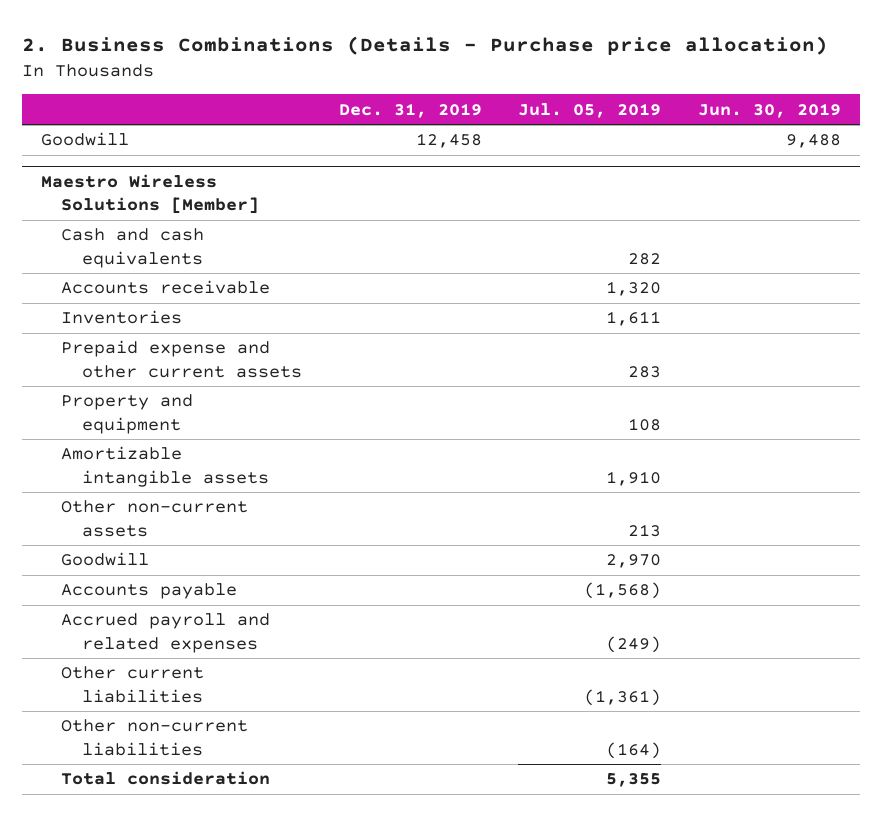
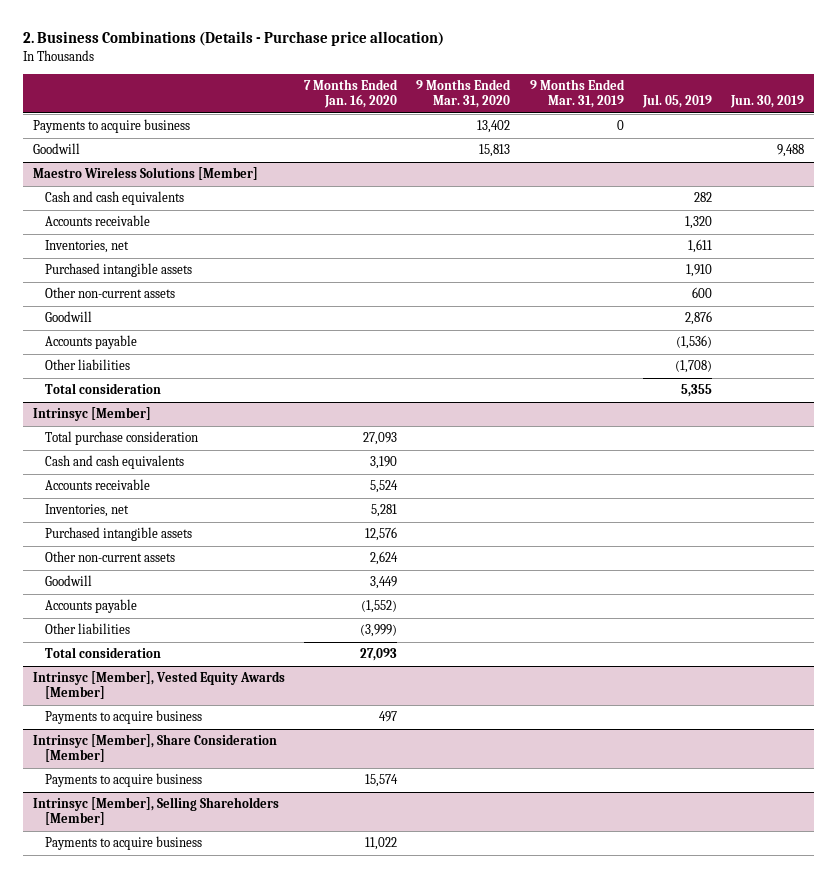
- | Dec. 31, 2019 | Jul. 05, 2019 | Jun. 30, 2019
+ | 7 Months Ended Jan. 16, 2020 | 9 Months Ended Mar. 31, 2020 | 9 Months Ended Mar. 31, 2019 | Jul. 05, 2019 | Jun. 30, 2019
+ Payments to acquire business | | 13,402 | 0 | |
@ Maestro Wireless Solutions [Member]
- Inventories | | 1,611 |
- Prepaid expense and other current assets | | 283 |
- Property and equipment | | 108 |
- Amortizable intangible assets | | 1,910 |
- Other non-current assets | | 213 |
- Goodwill | | 2,970 |
- Accounts payable | | (1,568) |
- Accrued payroll and related expenses | | (249) |
- Other current liabilities | | (1,361) |
- Other non-current liabilities | | (164) |
+ Inventories, net | | | | 1,611 |
+ Purchased intangible assets | | | | 1,910 |
+ Other non-current assets | | | | 600 |
+ Goodwill | | | | 2,876 |
+ Accounts payable | | | | (1,536) |
+ Other liabilities | | | | (1,708) |
+ Intrinsyc [Member]
+ Total purchase consideration | 27,093 | | | |
+ Cash and cash equivalents | 3,190 | | | |
+ Accounts receivable | 5,524 | | | |
+ Inventories, net | 5,281 | | | |
+ Purchased intangible assets | 12,576 | | | |
+ Other non-current assets | 2,624 | | | |
+ Goodwill | 3,449 | | | |
+ Accounts payable | (1,552) | | | |
+ Other liabilities | (3,999) | | | |
+ Total consideration | 27,093 | | | |
+ Intrinsyc [Member], Vested Equity Awards [Member]
+ Payments to acquire business | 497 | | | |
+ Intrinsyc [Member], Share Consideration [Member]
+ Payments to acquire business | 15,574 | | | |
+ Intrinsyc [Member], Selling Shareholders [Member]
+ Payments to acquire business | 11,022 | | | |

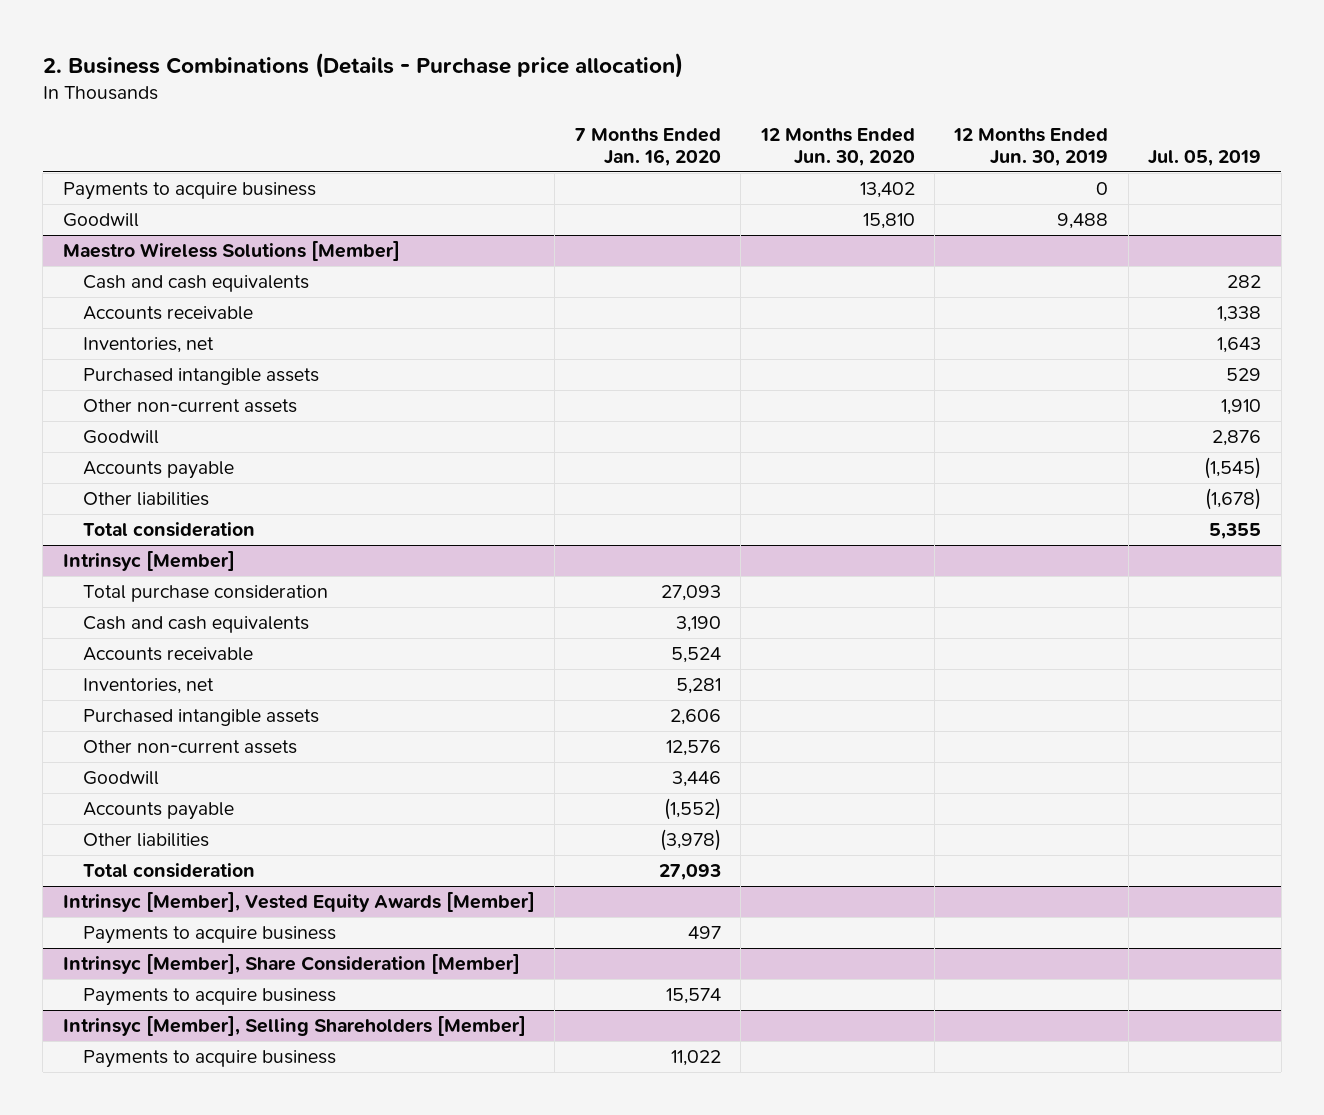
- | 7 Months Ended Jan. 16, 2020 | 9 Months Ended Mar. 31, 2020 | 9 Months Ended Mar. 31, 2019 | Jul. 05, 2019 | Jun. 30, 2019
+ | 7 Months Ended Jan. 16, 2020 | 12 Months Ended Jun. 30, 2020 | 12 Months Ended Jun. 30, 2019 | Jul. 05, 2019
@ Maestro Wireless Solutions [Member]
- Accounts receivable | | | | 1,320 |
- Inventories, net | | | | 1,611 |
- Purchased intangible assets | | | | 1,910 |
- Other non-current assets | | | | 600 |
+ Accounts receivable | | | | 1,338
+ Inventories, net | | | | 1,643
+ Purchased intangible assets | | | | 529
+ Other non-current assets | | | | 1,910
- Accounts payable | | | | (1,536) |
- Other liabilities | | | | (1,708) |
+ Accounts payable | | | | (1,545)
+ Other liabilities | | | | (1,678)
@ Intrinsyc [Member]
- Purchased intangible assets | 12,576 | | | |
- Other non-current assets | 2,624 | | | |
- Goodwill | 3,449 | | | |
+ Purchased intangible assets | 2,606 | | |
+ Other non-current assets | 12,576 | | |
+ Goodwill | 3,446 | | |
- Other liabilities | (3,999) | | | |
+ Other liabilities | (3,978) | | |

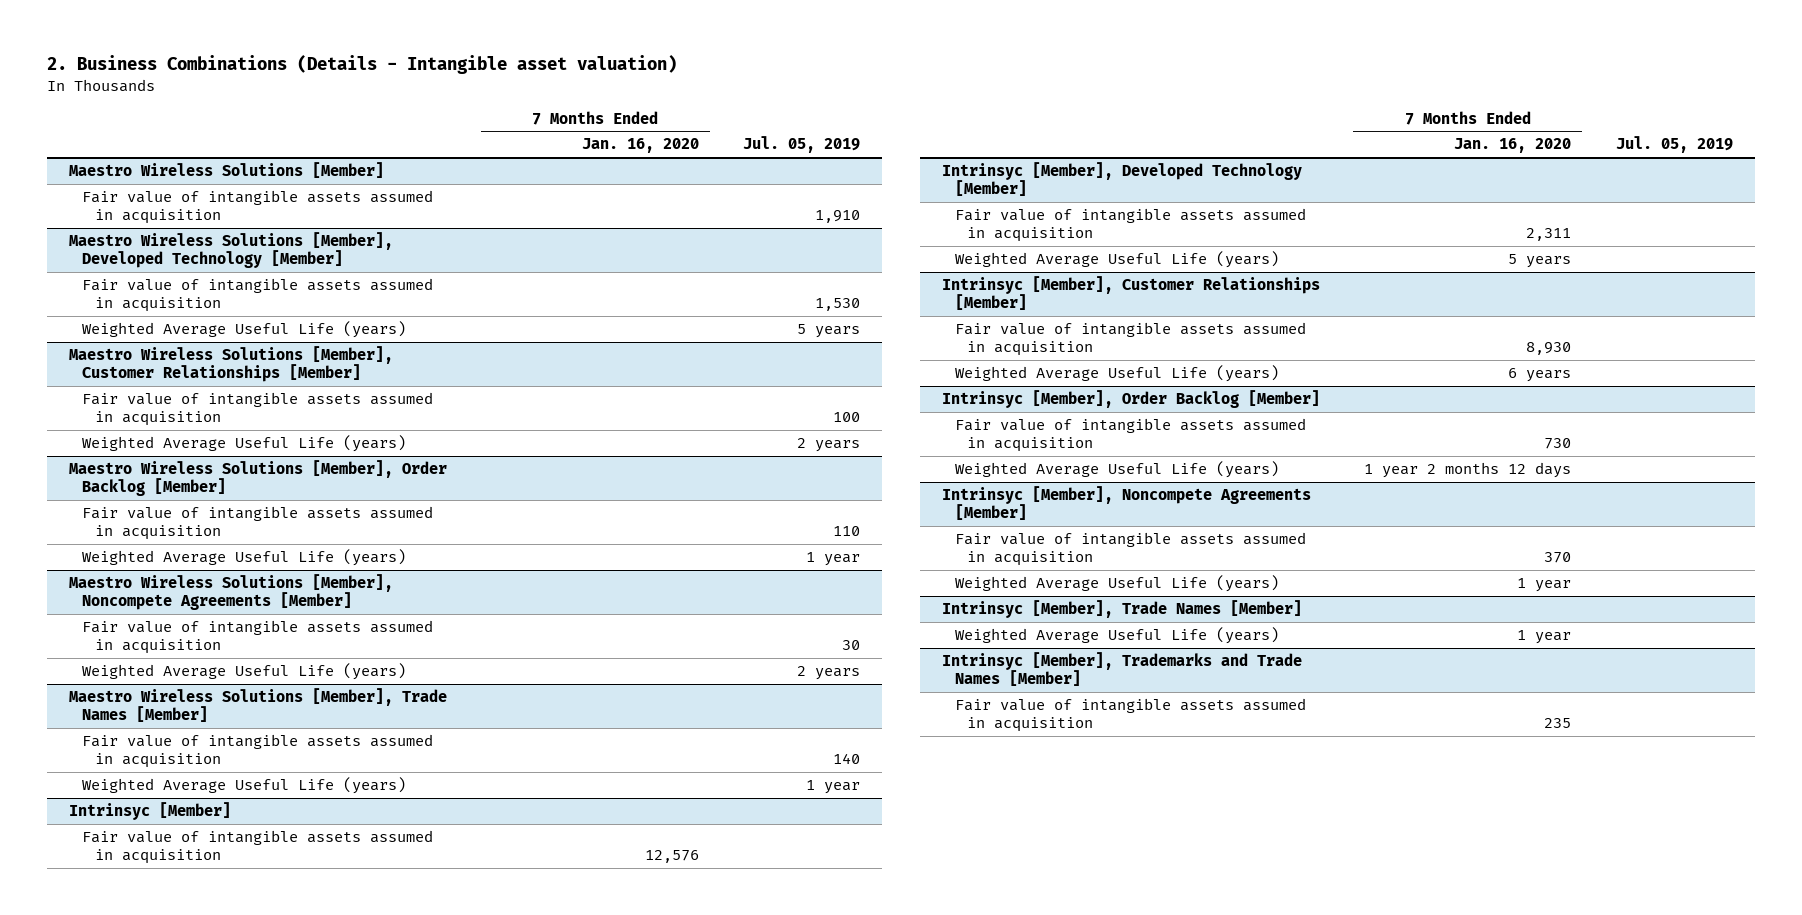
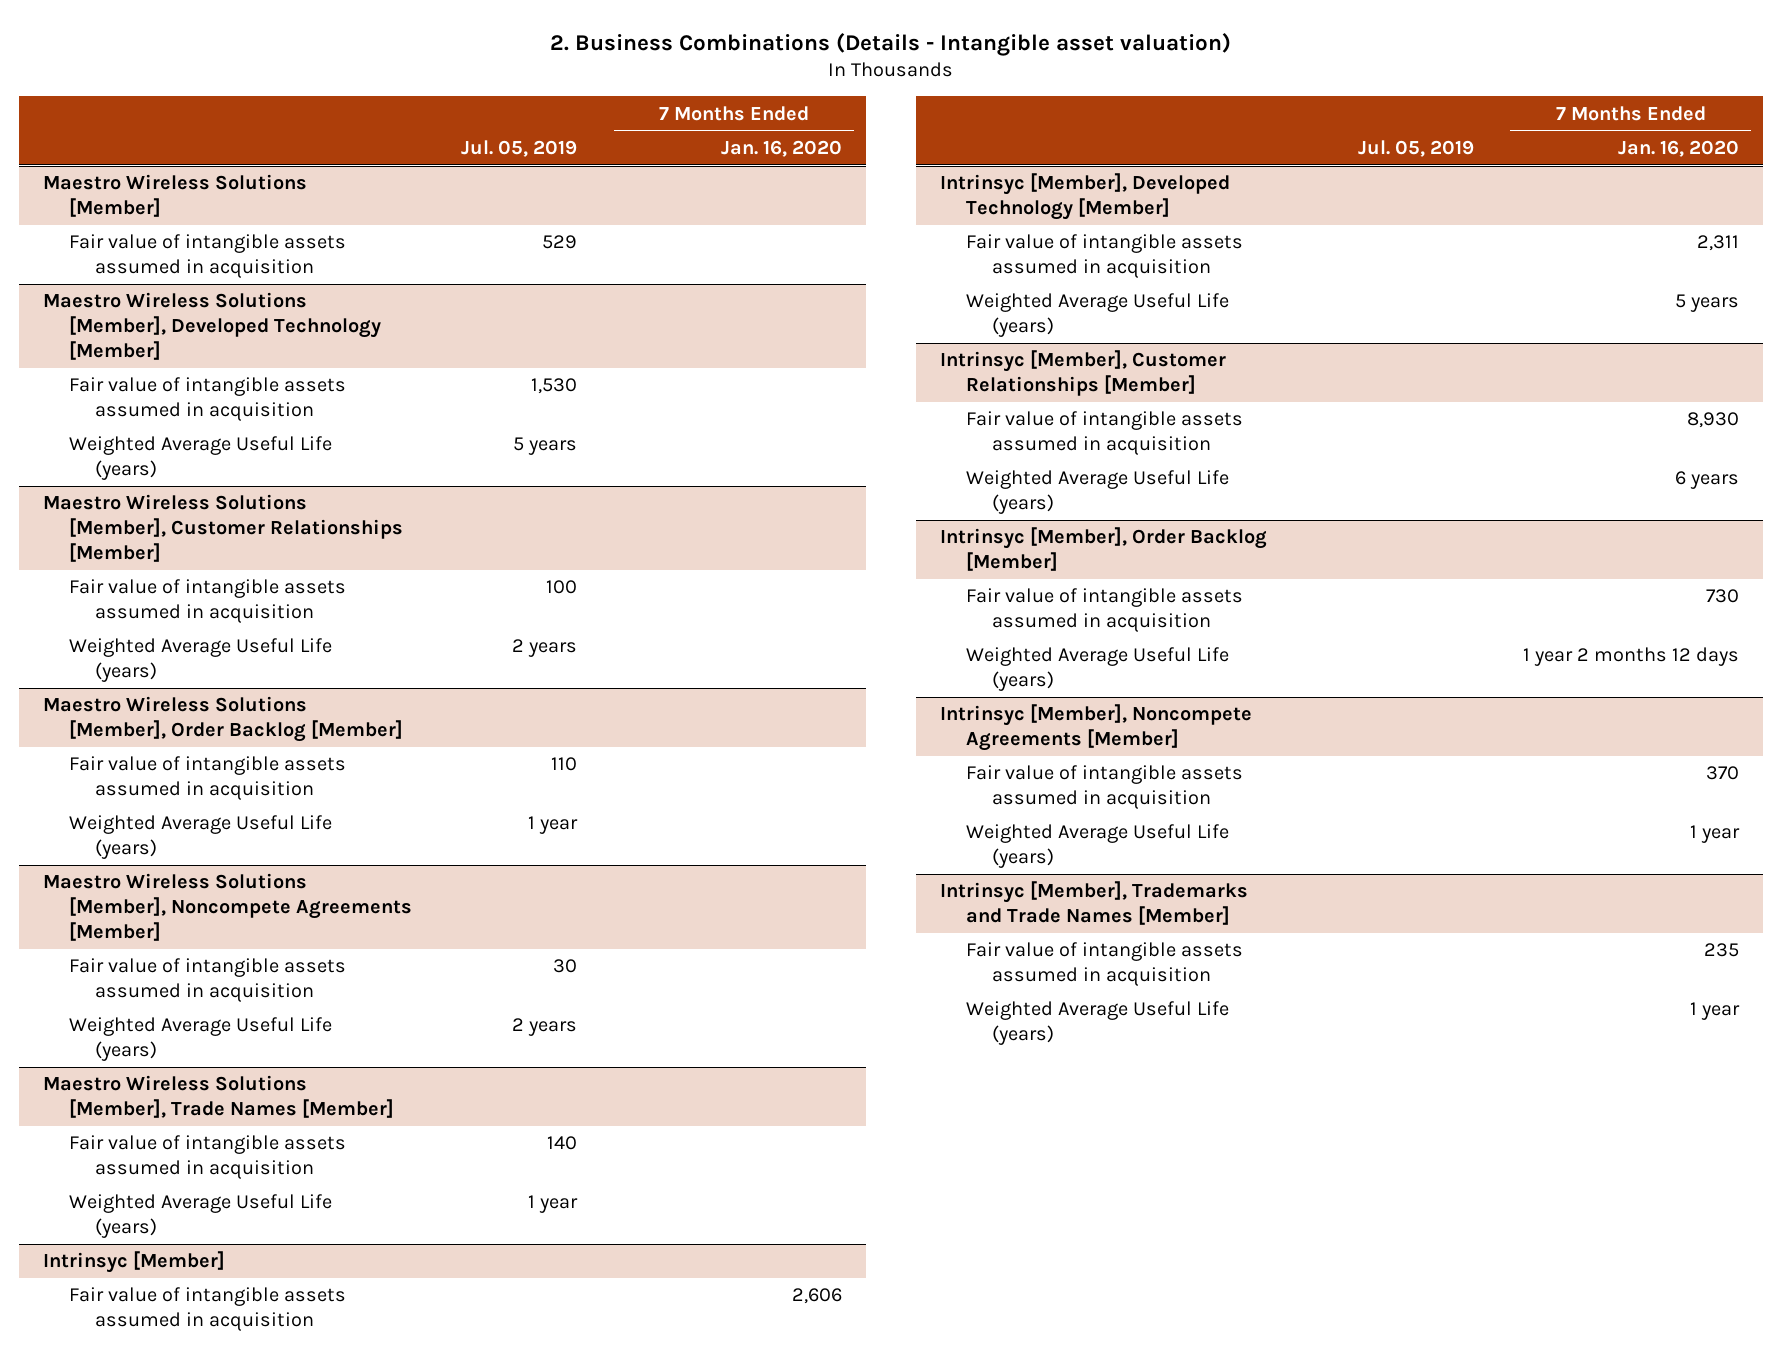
- | 7 Months Ended Jan. 16, 2020 | Jul. 05, 2019
+ | Jul. 05, 2019 | 7 Months Ended Jan. 16, 2020
@ Maestro Wireless Solutions [Member]
- Fair value of intangible assets assumed in acquisition | | 1,910
+ Fair value of intangible assets assumed in acquisition | 529 |
@ Intrinsyc [Member]
- Fair value of intangible assets assumed in acquisition | 12,576 |
+ Fair value of intangible assets assumed in acquisition | | 2,606
- Intrinsyc [Member], Trade Names [Member]
- Weighted Average Useful Life (years) | 1 year |
@ Intrinsyc [Member], Trademarks and Trade Names [Member]
+ Weighted Average Useful Life (years) | | 1 year

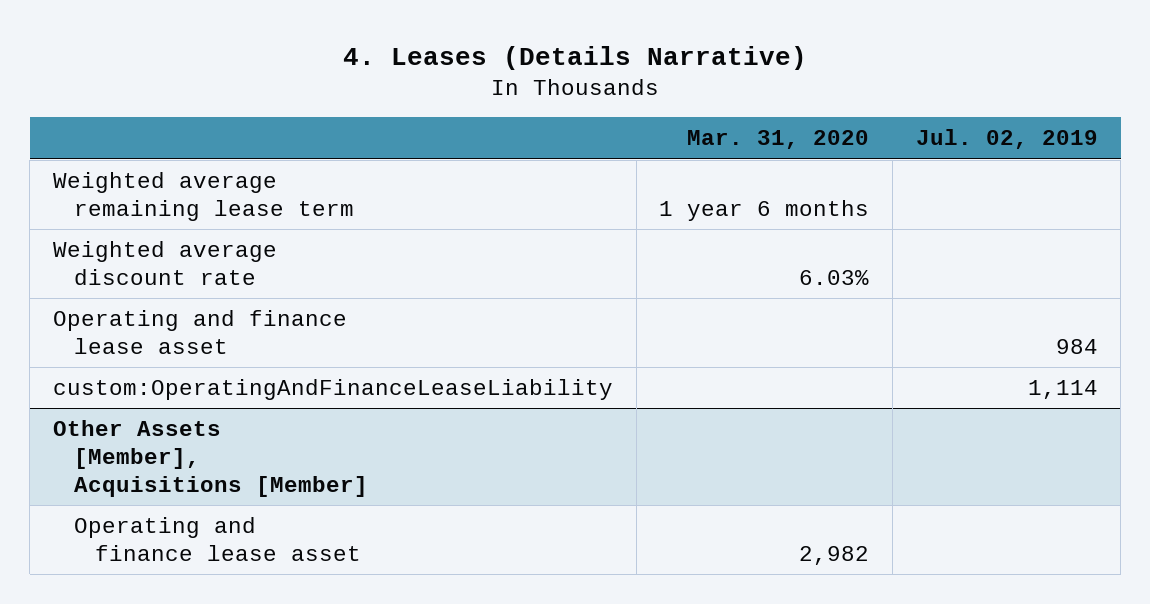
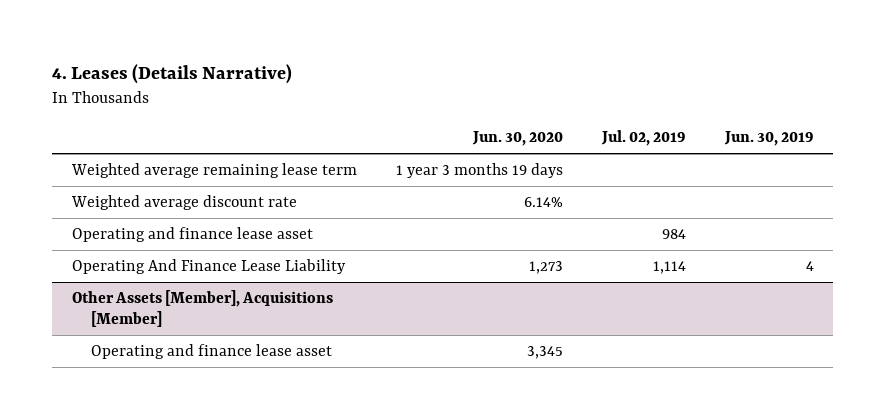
- | Mar. 31, 2020 | Jul. 02, 2019
+ | Jun. 30, 2020 | Jul. 02, 2019 | Jun. 30, 2019
- custom:OperatingAndFinanceLeaseLiability | | 1,114
+ Operating And Finance Lease Liability | 1,273 | 1,114 | 4

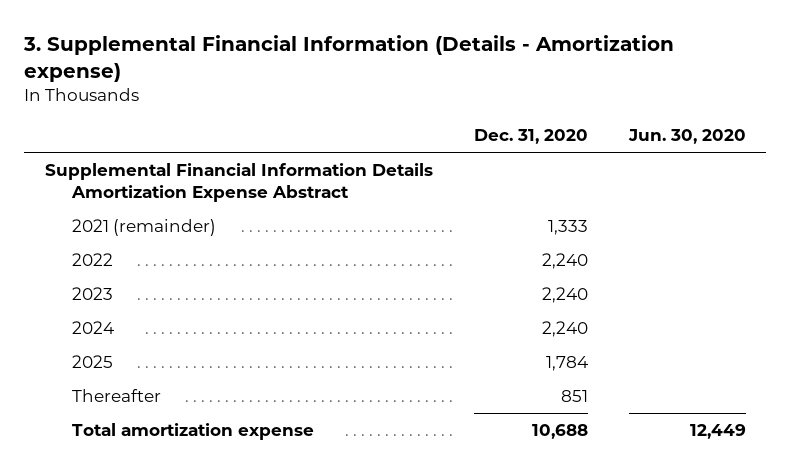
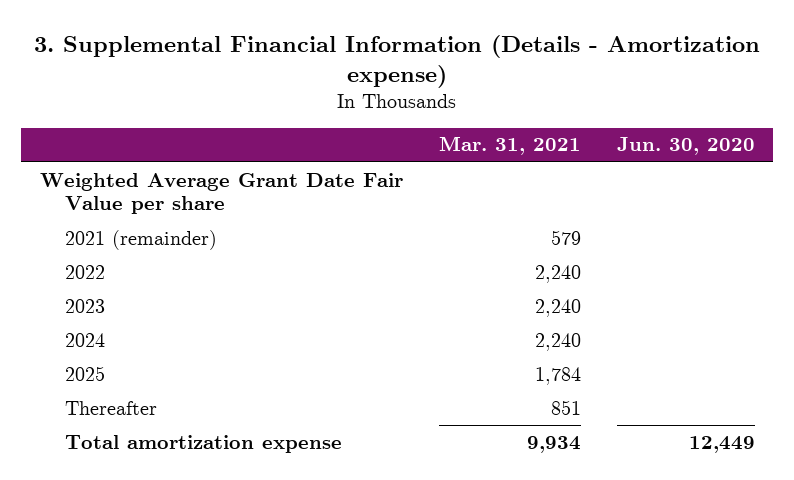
- | Dec. 31, 2020 | Jun. 30, 2020
+ | Mar. 31, 2021 | Jun. 30, 2020
- Supplemental Financial Information Details Amortization Expense Abstract
+ Weighted Average Grant Date Fair Value per share

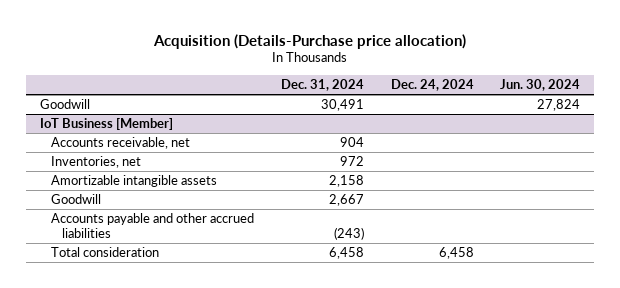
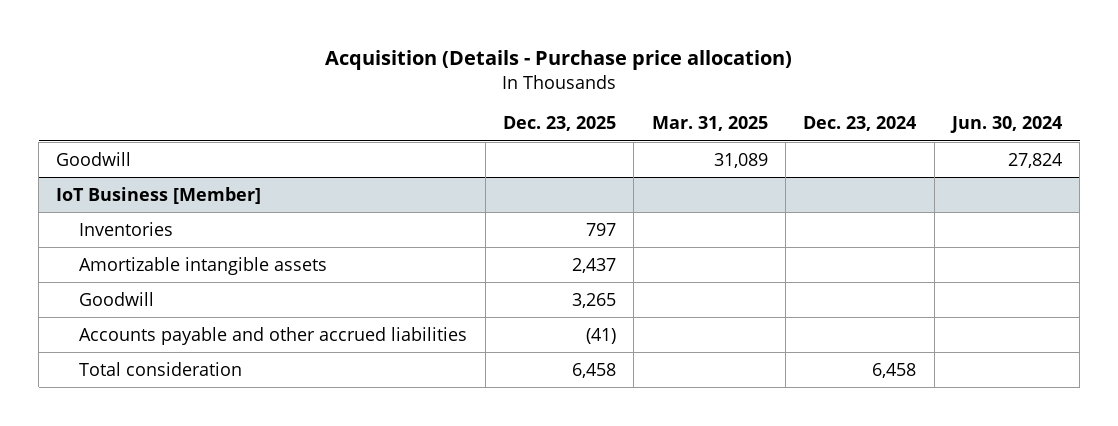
- Acquisition (Details-Purchase price allocation)
+ Acquisition (Details - Purchase price allocation)
- | Dec. 31, 2024 | Dec. 24, 2024 | Jun. 30, 2024
+ | Dec. 23, 2025 | Mar. 31, 2025 | Dec. 23, 2024 | Jun. 30, 2024
@ IoT Business [Member]
- Accounts receivable, net | 904 | |
- Inventories, net | 972 | |
+ Inventories | 797 | | |

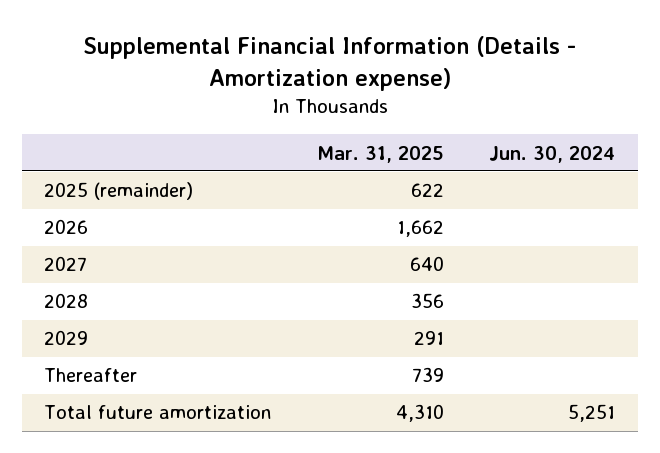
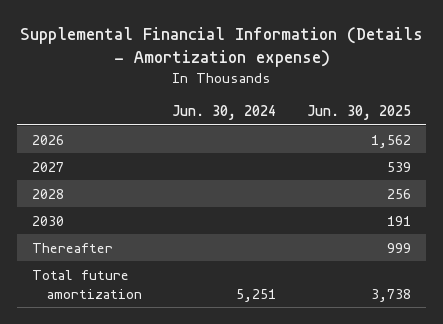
- | Mar. 31, 2025 | Jun. 30, 2024
+ | Jun. 30, 2024 | Jun. 30, 2025
- 2025 (remainder) | 622 |
- 2029 | 291 |
+ 2030 | | 191

